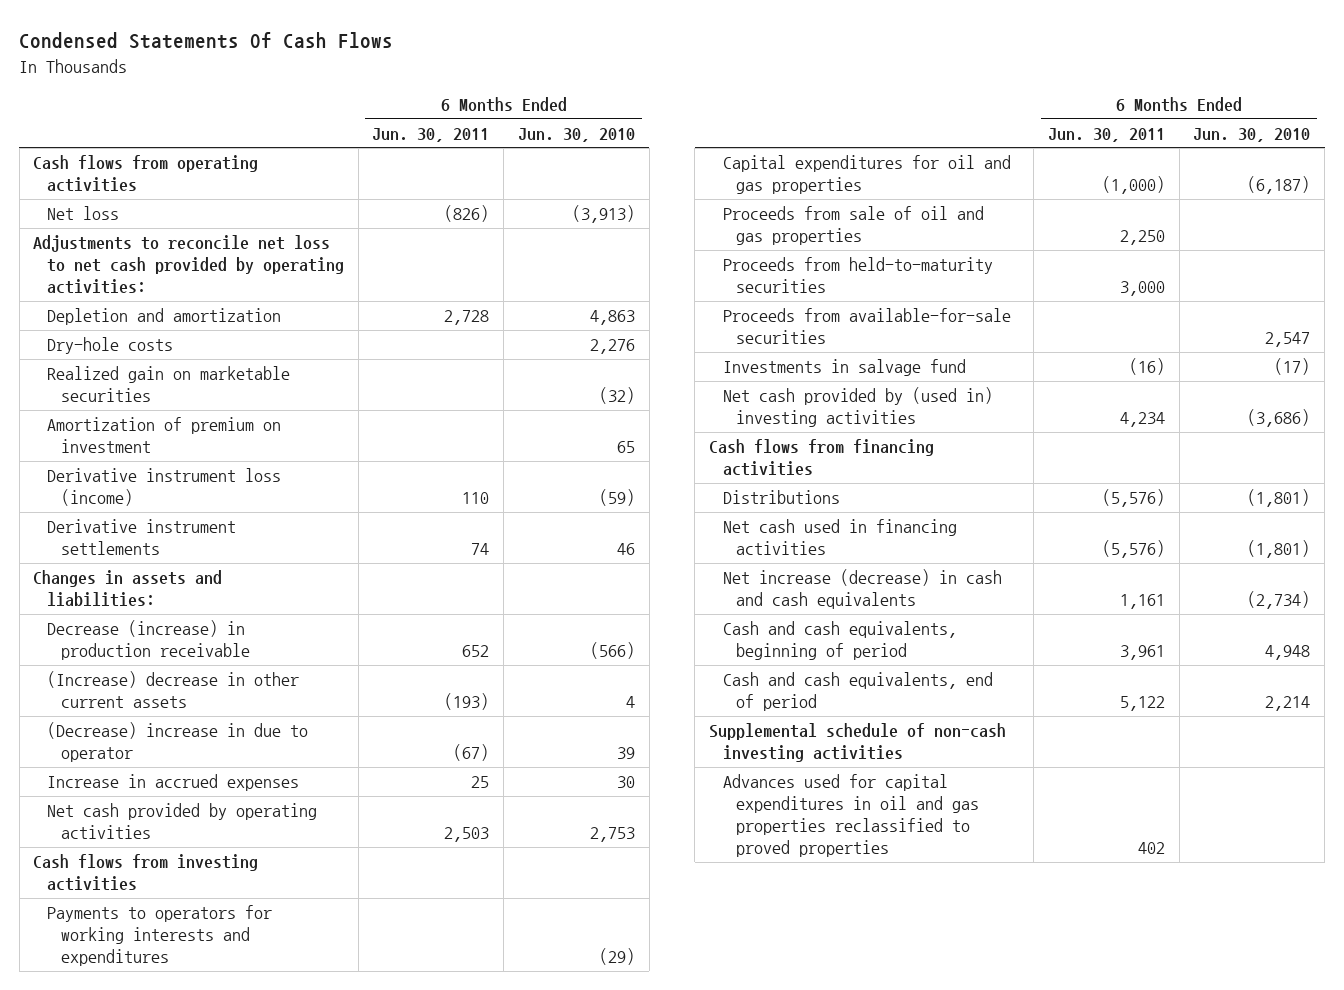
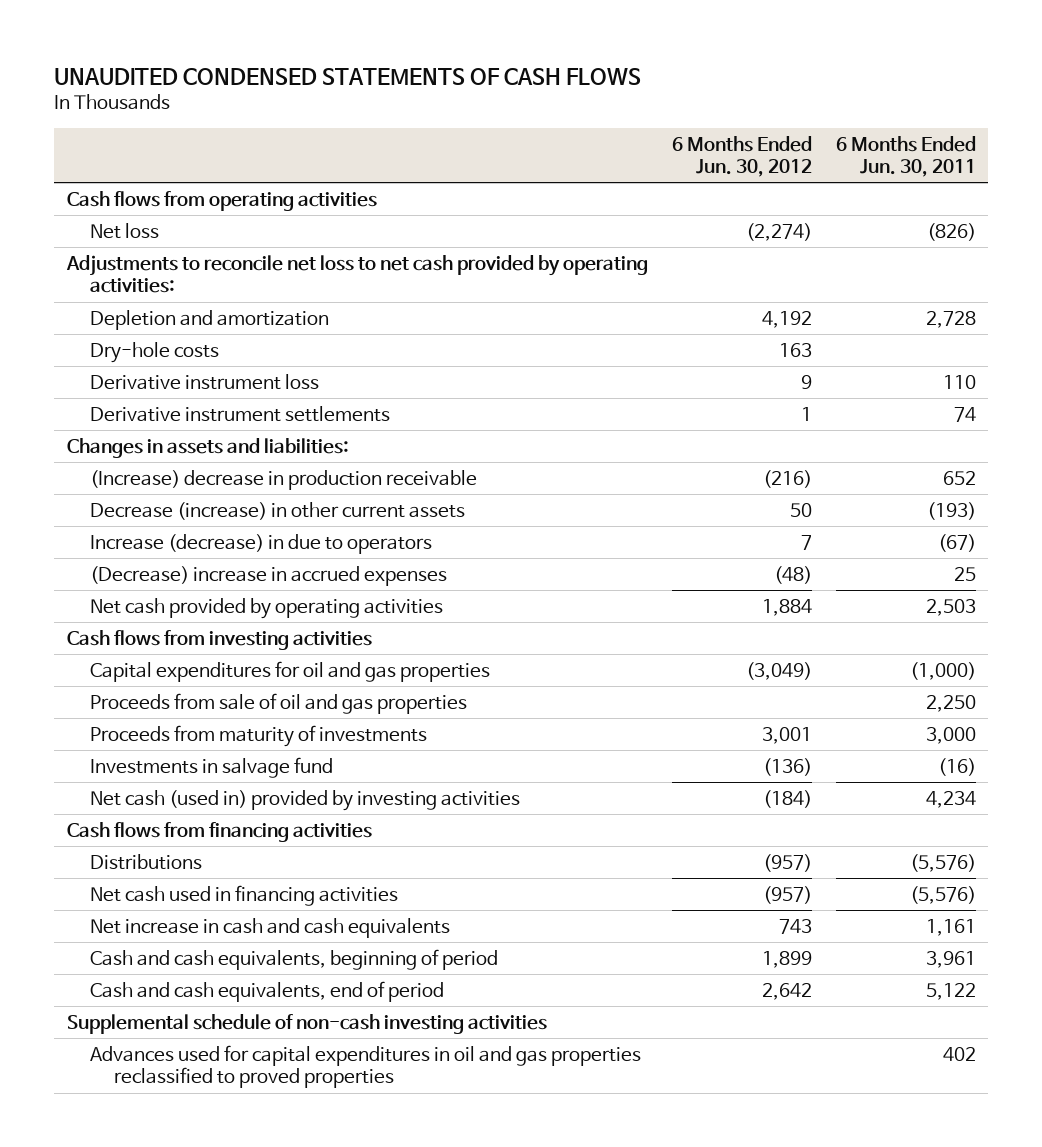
- Condensed Statements Of Cash Flows
+ UNAUDITED CONDENSED STATEMENTS OF CASH FLOWS
- | 6 Months Ended Jun. 30, 2011 | 6 Months Ended Jun. 30, 2010
+ | 6 Months Ended Jun. 30, 2012 | 6 Months Ended Jun. 30, 2011
- Realized gain on marketable securities | | (32)
- Amortization of premium on investment | | 65
- Derivative instrument loss (income) | 110 | (59)
+ Derivative instrument loss | 9 | 110
- Decrease (increase) in production receivable | 652 | (566)
- (Increase) decrease in other current assets | (193) | 4
- (Decrease) increase in due to operator | (67) | 39
- Increase in accrued expenses | 25 | 30
+ (Increase) decrease in production receivable | (216) | 652
+ Decrease (increase) in other current assets | 50 | (193)
+ Increase (decrease) in due to operators | 7 | (67)
+ (Decrease) increase in accrued expenses | (48) | 25
- Payments to operators for working interests and expenditures | | (29)
- Proceeds from held-to-maturity securities | 3,000 |
- Proceeds from available-for-sale securities | | 2,547
+ Proceeds from maturity of investments | 3,001 | 3,000
- Net cash provided by (used in) investing activities | 4,234 | (3,686)
+ Net cash (used in) provided by investing activities | (184) | 4,234
- Net increase (decrease) in cash and cash equivalents | 1,161 | (2,734)
+ Net increase in cash and cash equivalents | 743 | 1,161

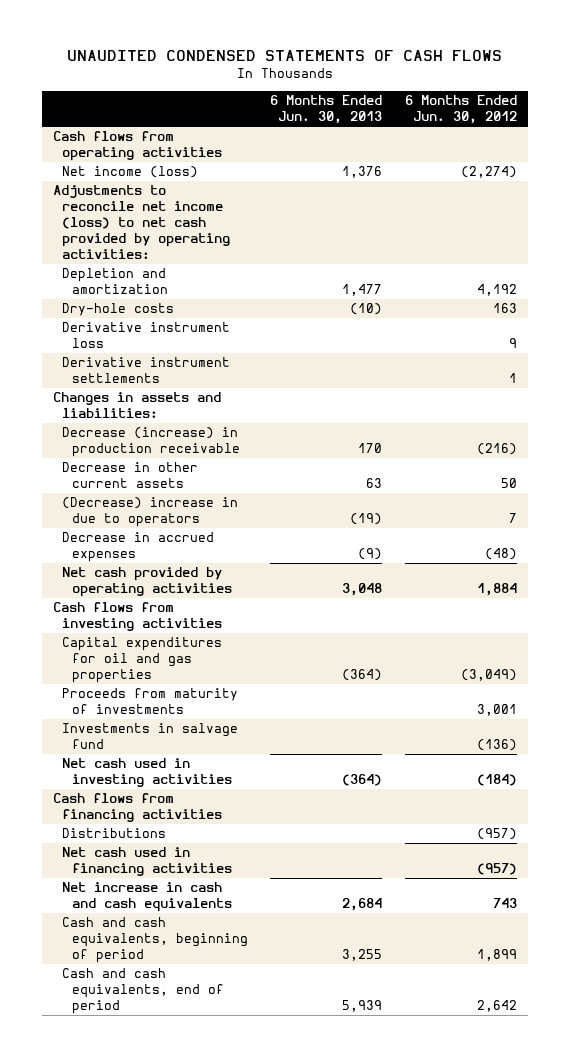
- | 6 Months Ended Jun. 30, 2012 | 6 Months Ended Jun. 30, 2011
+ | 6 Months Ended Jun. 30, 2013 | 6 Months Ended Jun. 30, 2012
- Net loss | (2,274) | (826)
- Adjustments to reconcile net loss to net cash provided by operating activities:
+ Net income (loss) | 1,376 | (2,274)
+ Adjustments to reconcile net income (loss) to net cash provided by operating activities:
- (Increase) decrease in production receivable | (216) | 652
- Decrease (increase) in other current assets | 50 | (193)
- Increase (decrease) in due to operators | 7 | (67)
- (Decrease) increase in accrued expenses | (48) | 25
+ Decrease (increase) in production receivable | 170 | (216)
+ Decrease in other current assets | 63 | 50
+ (Decrease) increase in due to operators | (19) | 7
+ Decrease in accrued expenses | (9) | (48)
- Proceeds from sale of oil and gas properties | | 2,250
- Net cash (used in) provided by investing activities | (184) | 4,234
+ Net cash used in investing activities | (364) | (184)
- Supplemental schedule of non-cash investing activities
- Advances used for capital expenditures in oil and gas properties reclassified to proved properties | | 402

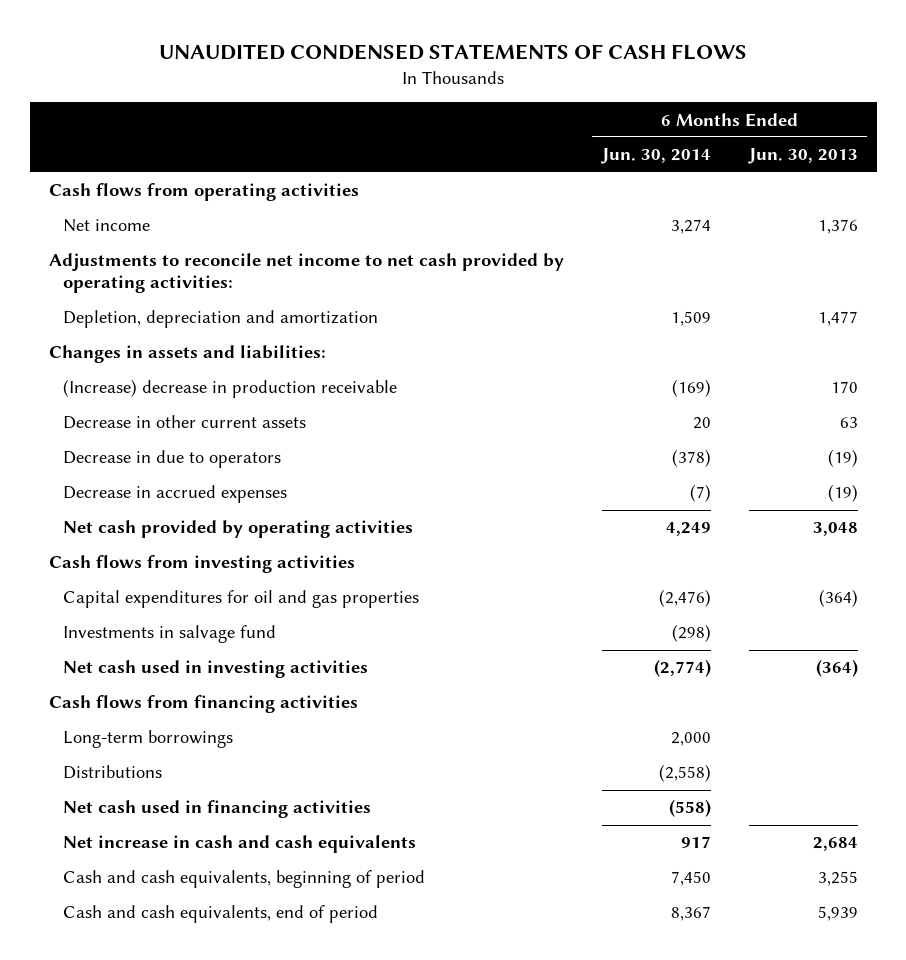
- | 6 Months Ended Jun. 30, 2013 | 6 Months Ended Jun. 30, 2012
+ | 6 Months Ended Jun. 30, 2014 | 6 Months Ended Jun. 30, 2013
- Net income (loss) | 1,376 | (2,274)
- Adjustments to reconcile net income (loss) to net cash provided by operating activities:
- Depletion and amortization | 1,477 | 4,192
- Dry-hole costs | (10) | 163
- Derivative instrument loss | | 9
- Derivative instrument settlements | | 1
+ Net income | 3,274 | 1,376
+ Adjustments to reconcile net income to net cash provided by operating activities:
+ Depletion, depreciation and amortization | 1,509 | 1,477
- Decrease (increase) in production receivable | 170 | (216)
+ (Increase) decrease in production receivable | (169) | 170
- (Decrease) increase in due to operators | (19) | 7
- Decrease in accrued expenses | (9) | (48)
+ Decrease in due to operators | (378) | (19)
+ Decrease in accrued expenses | (7) | (19)
- Proceeds from maturity of investments | | 3,001
+ Long-term borrowings | 2,000 |

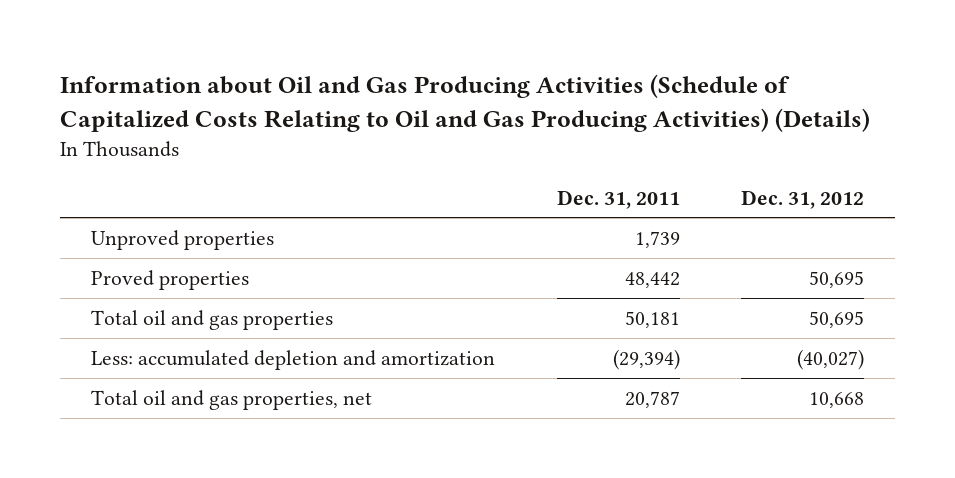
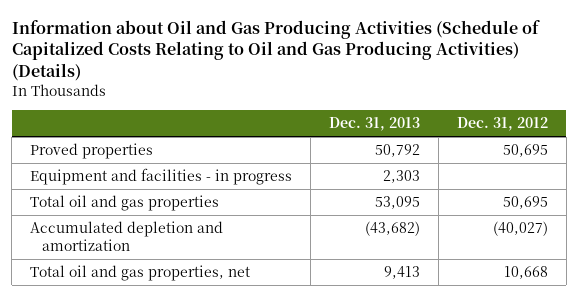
- | Dec. 31, 2011 | Dec. 31, 2012
+ | Dec. 31, 2013 | Dec. 31, 2012
- Unproved properties | 1,739 |
+ Equipment and facilities - in progress | 2,303 |
- Less: accumulated depletion and amortization | (29,394) | (40,027)
+ Accumulated depletion and amortization | (43,682) | (40,027)

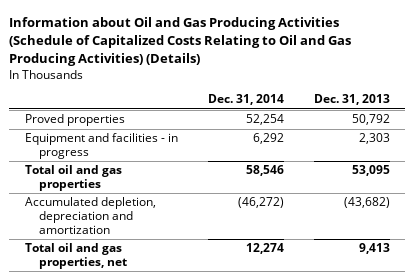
- | Dec. 31, 2013 | Dec. 31, 2012
+ | Dec. 31, 2014 | Dec. 31, 2013
- Accumulated depletion and amortization | (43,682) | (40,027)
+ Accumulated depletion, depreciation and amortization | (46,272) | (43,682)

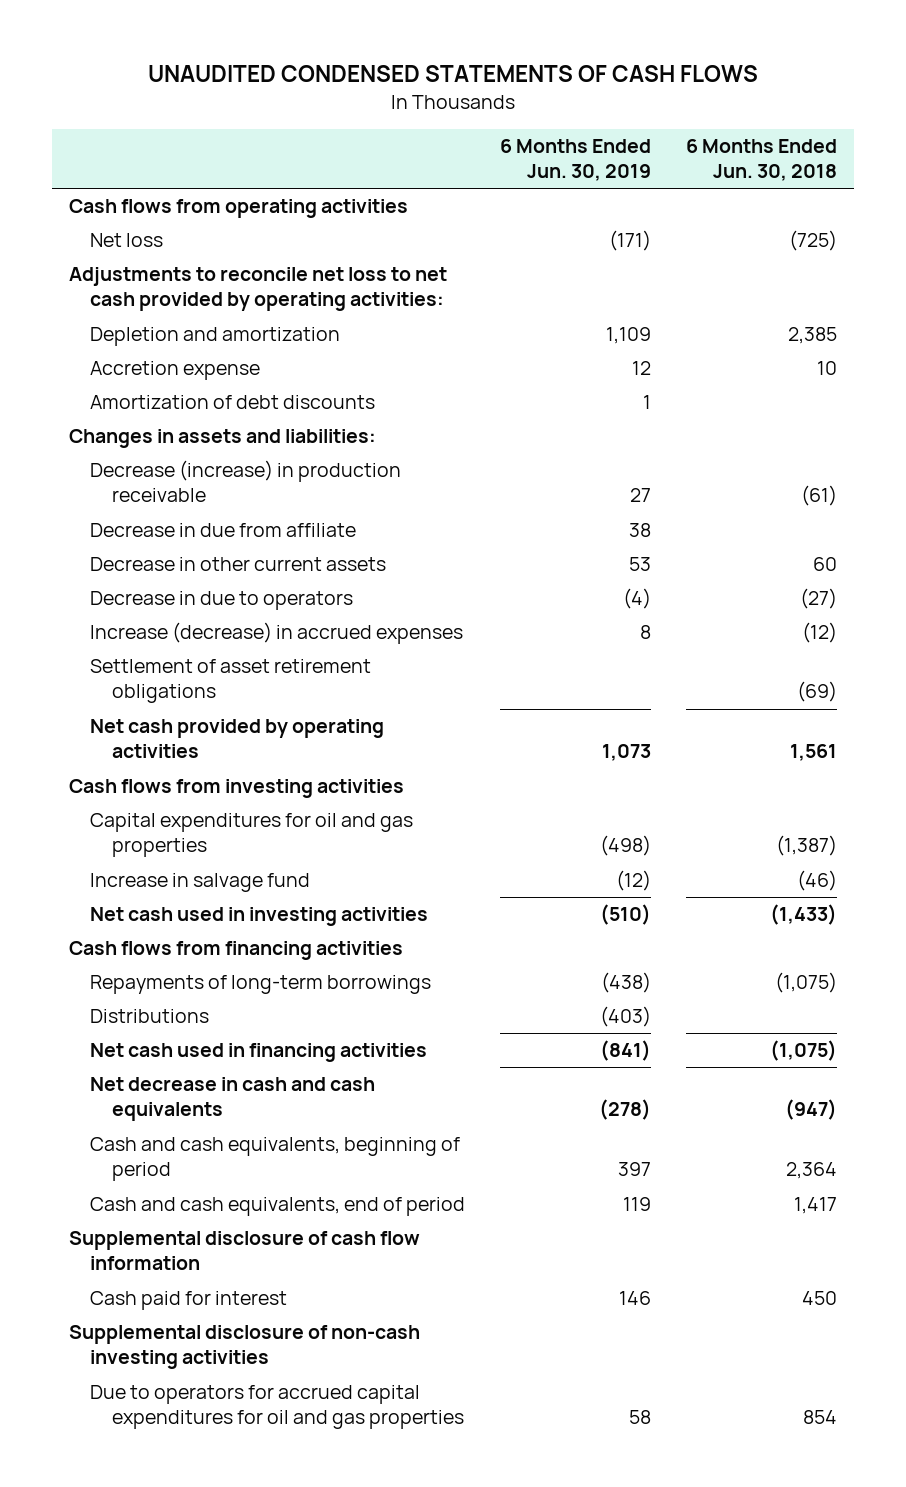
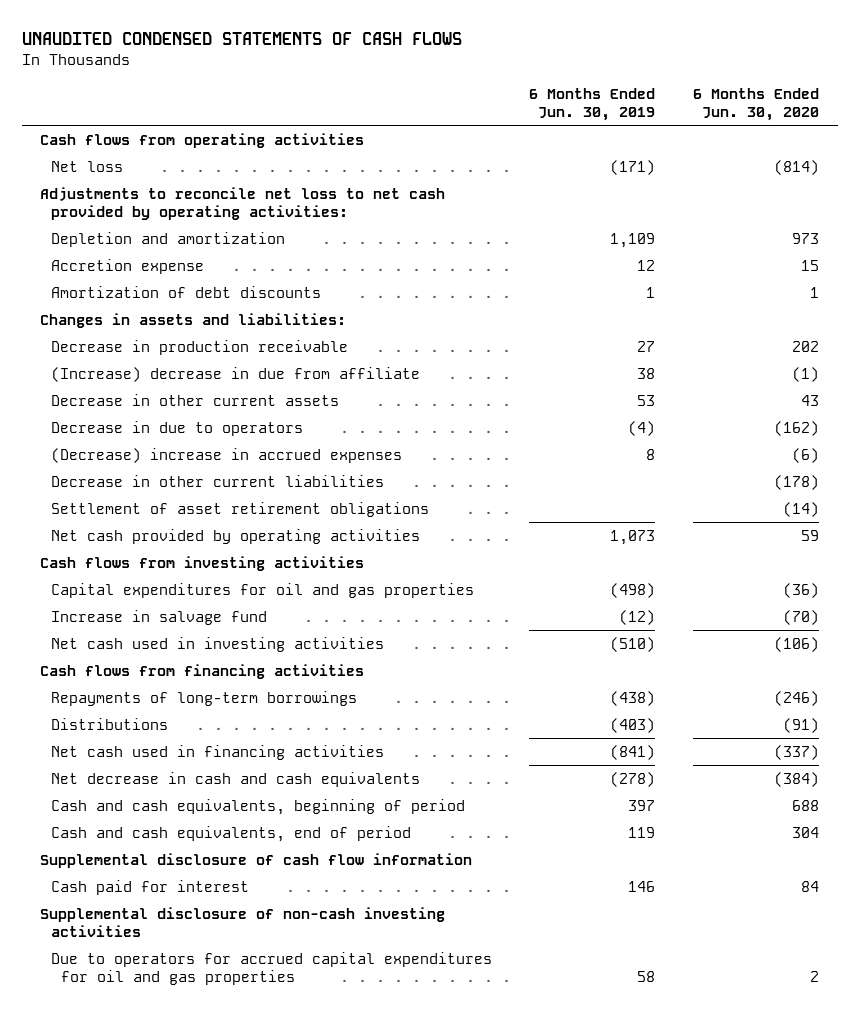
- | 6 Months Ended Jun. 30, 2019 | 6 Months Ended Jun. 30, 2018
+ | 6 Months Ended Jun. 30, 2019 | 6 Months Ended Jun. 30, 2020
- Decrease (increase) in production receivable | 27 | (61)
- Decrease in due from affiliate | 38 |
+ Decrease in production receivable | 27 | 202
+ (Increase) decrease in due from affiliate | 38 | (1)
- Increase (decrease) in accrued expenses | 8 | (12)
+ (Decrease) increase in accrued expenses | 8 | (6)
+ Decrease in other current liabilities | | (178)

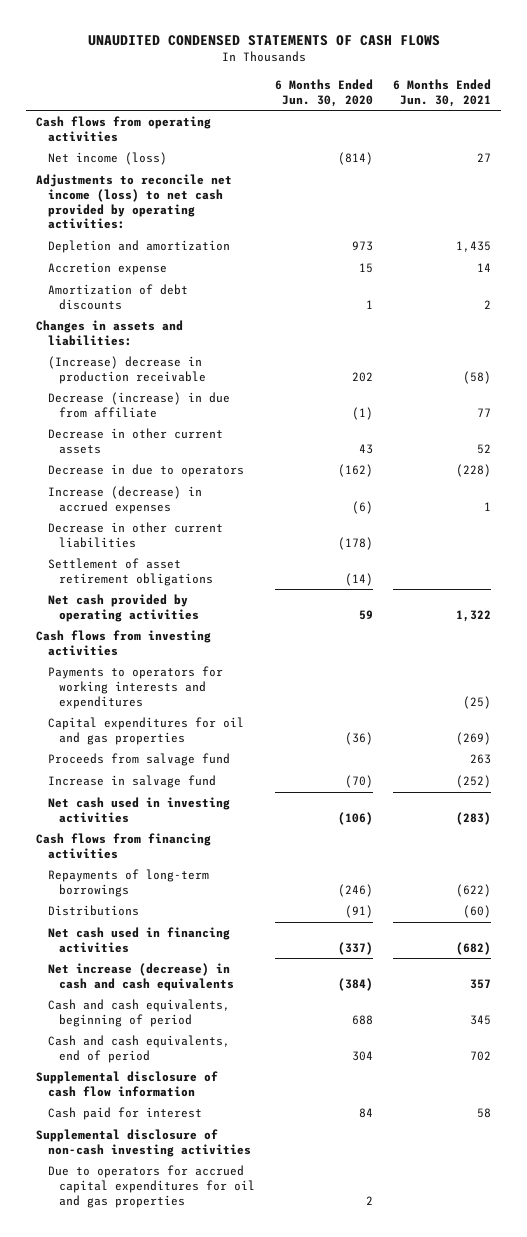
- | 6 Months Ended Jun. 30, 2019 | 6 Months Ended Jun. 30, 2020
+ | 6 Months Ended Jun. 30, 2020 | 6 Months Ended Jun. 30, 2021
- Net loss | (171) | (814)
- Adjustments to reconcile net loss to net cash provided by operating activities:
+ Net income (loss) | (814) | 27
+ Adjustments to reconcile net income (loss) to net cash provided by operating activities:
- Decrease in production receivable | 27 | 202
- (Increase) decrease in due from affiliate | 38 | (1)
+ (Increase) decrease in production receivable | 202 | (58)
+ Decrease (increase) in due from affiliate | (1) | 77
- (Decrease) increase in accrued expenses | 8 | (6)
+ Increase (decrease) in accrued expenses | (6) | 1
+ Payments to operators for working interests and expenditures | | (25)
+ Proceeds from salvage fund | | 263
- Net decrease in cash and cash equivalents | (278) | (384)
+ Net increase (decrease) in cash and cash equivalents | (384) | 357

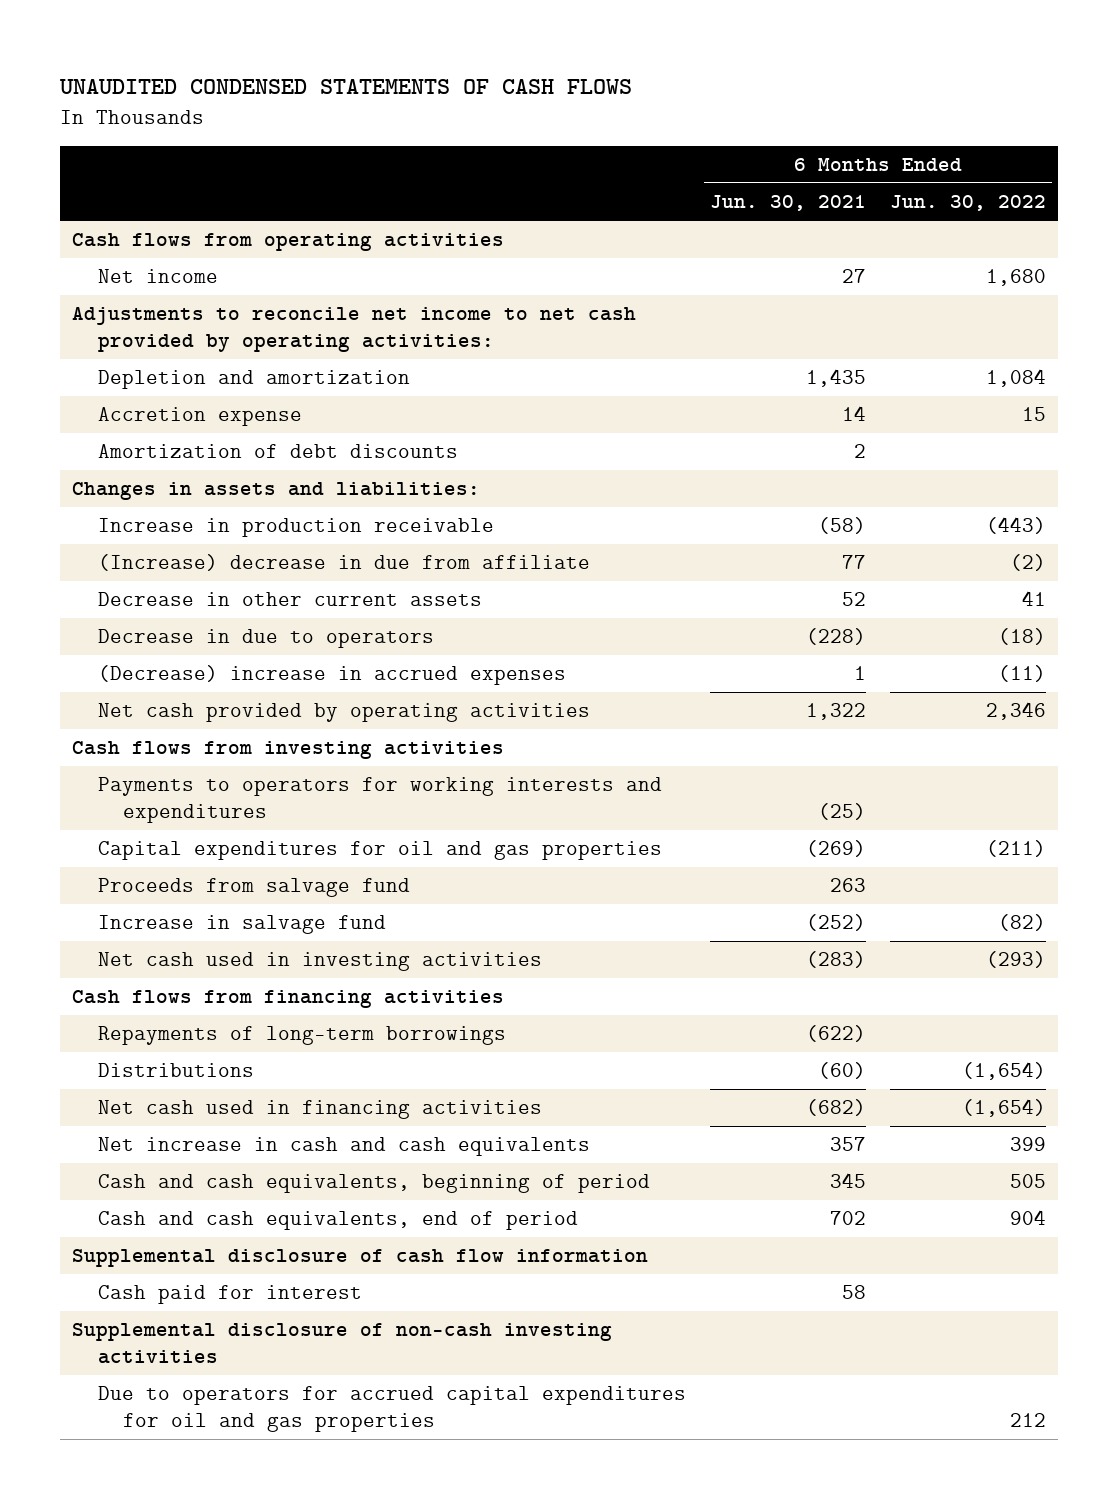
- | 6 Months Ended Jun. 30, 2020 | 6 Months Ended Jun. 30, 2021
+ | 6 Months Ended Jun. 30, 2021 | 6 Months Ended Jun. 30, 2022
- Net income (loss) | (814) | 27
- Adjustments to reconcile net income (loss) to net cash provided by operating activities:
+ Net income | 27 | 1,680
+ Adjustments to reconcile net income to net cash provided by operating activities:
- (Increase) decrease in production receivable | 202 | (58)
- Decrease (increase) in due from affiliate | (1) | 77
+ Increase in production receivable | (58) | (443)
+ (Increase) decrease in due from affiliate | 77 | (2)
- Increase (decrease) in accrued expenses | (6) | 1
- Decrease in other current liabilities | (178) |
- Settlement of asset retirement obligations | (14) |
+ (Decrease) increase in accrued expenses | 1 | (11)
- Net increase (decrease) in cash and cash equivalents | (384) | 357
+ Net increase in cash and cash equivalents | 357 | 399

